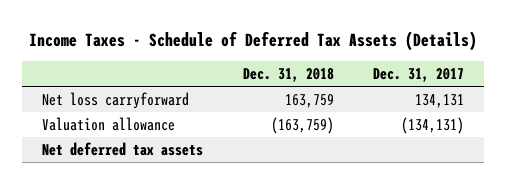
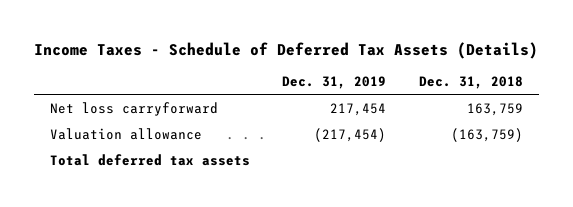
- | Dec. 31, 2018 | Dec. 31, 2017
+ | Dec. 31, 2019 | Dec. 31, 2018
- Net deferred tax assets
+ Total deferred tax assets

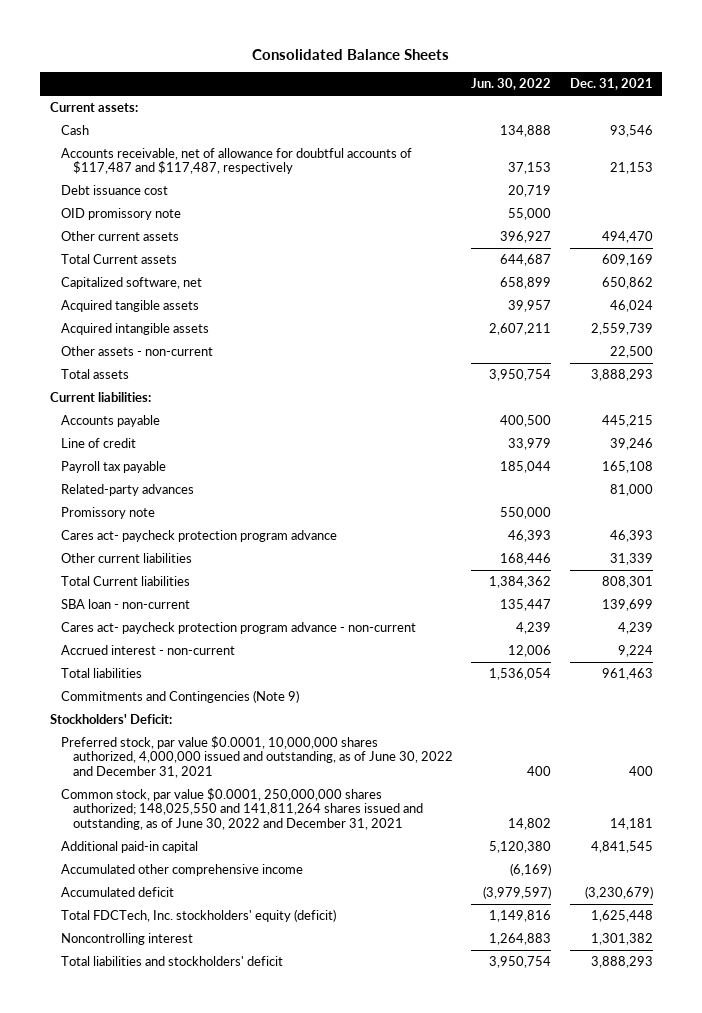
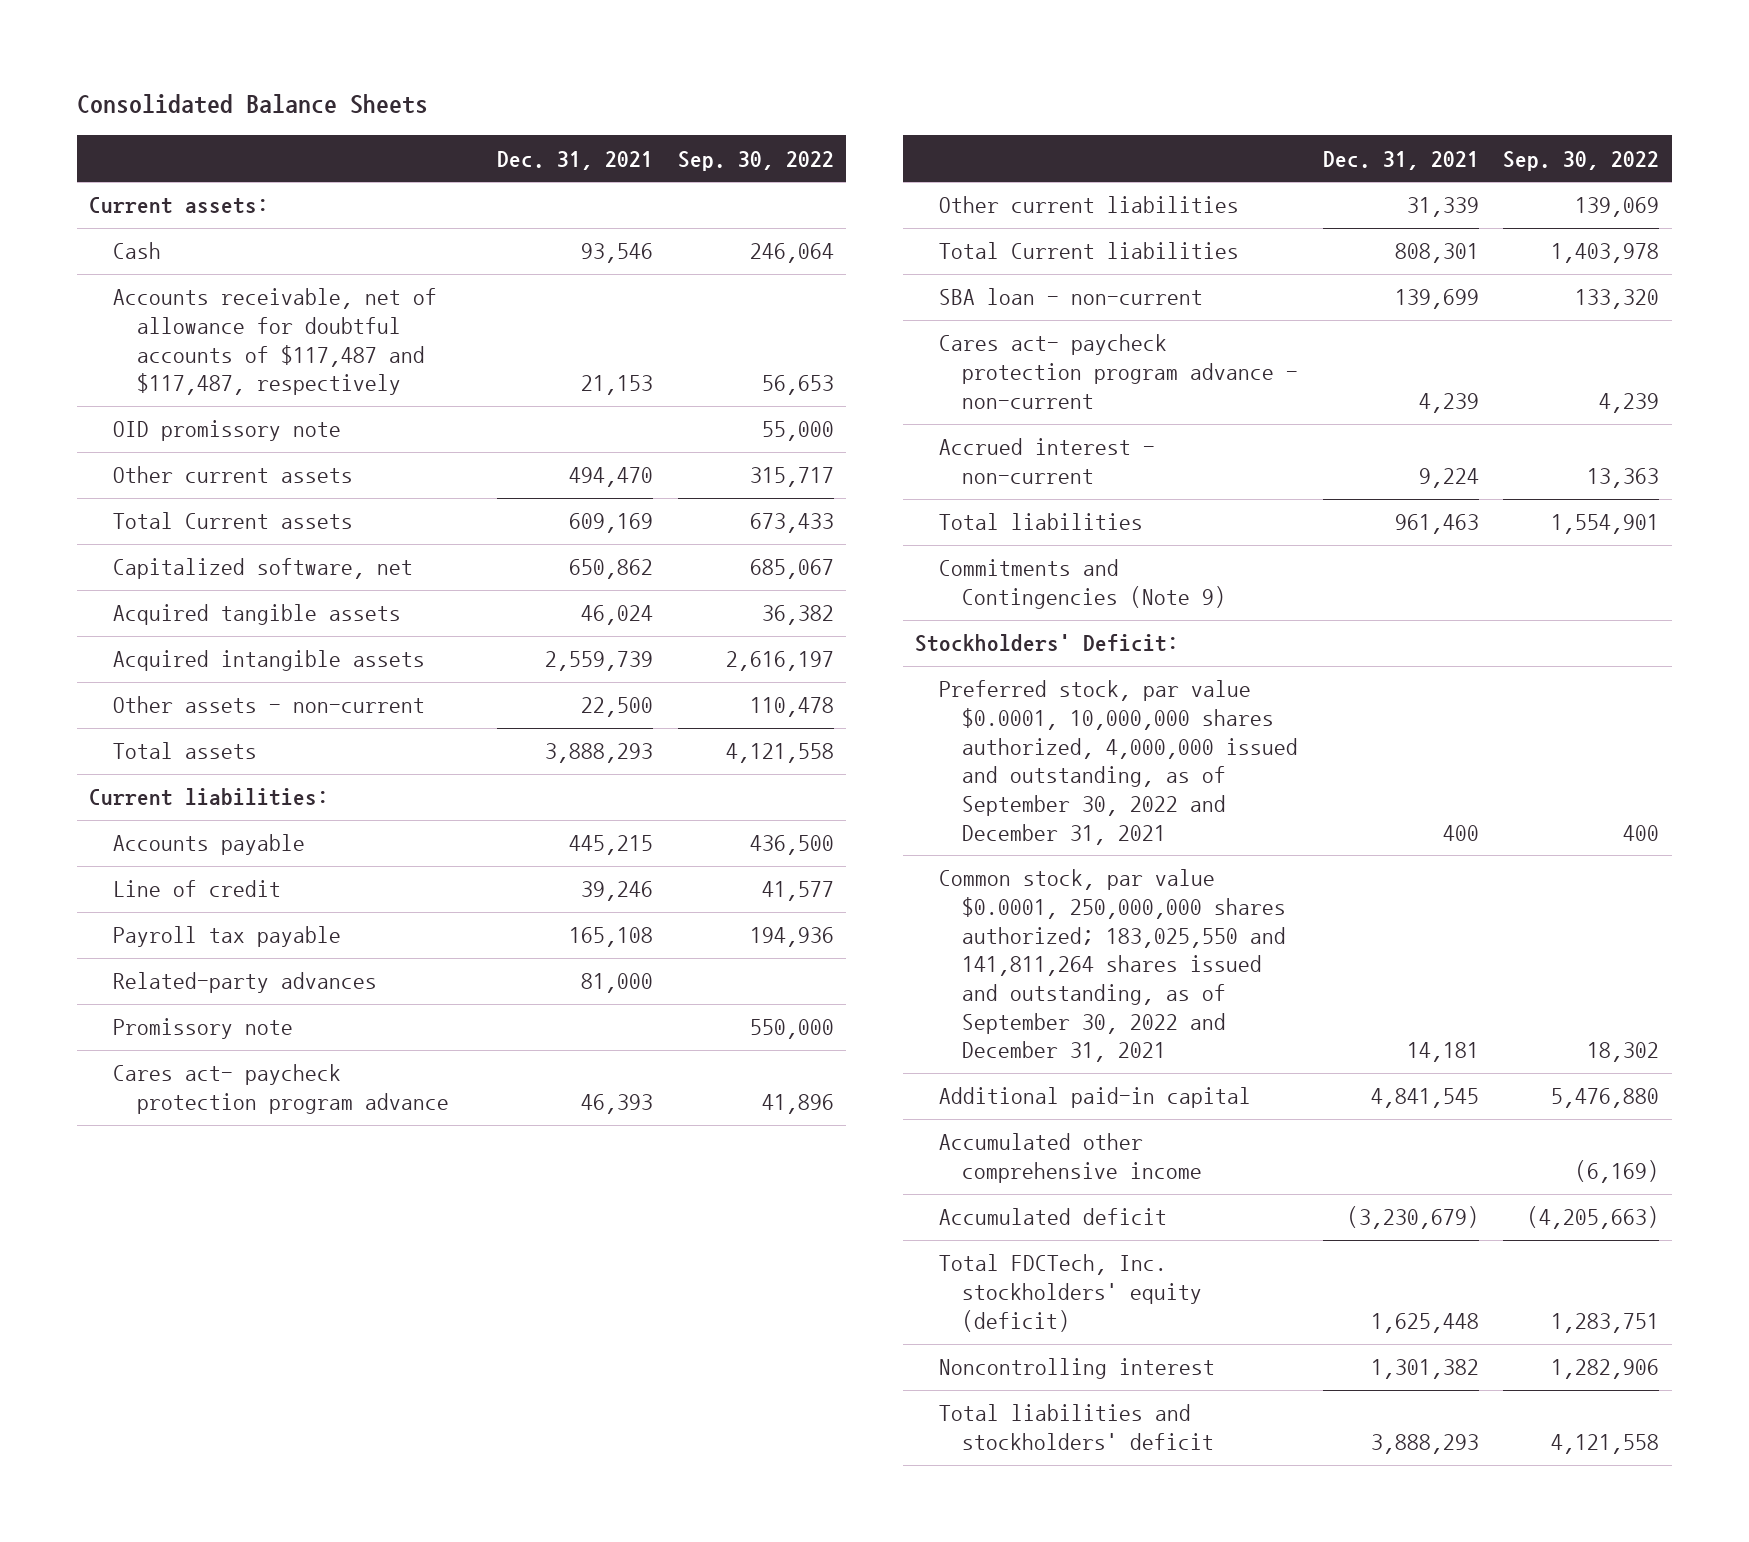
- | Jun. 30, 2022 | Dec. 31, 2021
+ | Dec. 31, 2021 | Sep. 30, 2022
- Debt issuance cost | 20,719 |
- Preferred stock, par value $0.0001, 10,000,000 shares authorized, 4,000,000 issued and outstanding, as of June 30, 2022 and December 31, 2021 | 400 | 400
- Common stock, par value $0.0001, 250,000,000 shares authorized; 148,025,550 and 141,811,264 shares issued and outstanding, as of June 30, 2022 and December 31, 2021 | 14,802 | 14,181
+ Preferred stock, par value $0.0001, 10,000,000 shares authorized, 4,000,000 issued and outstanding, as of September 30, 2022 and December 31, 2021 | 400 | 400
+ Common stock, par value $0.0001, 250,000,000 shares authorized; 183,025,550 and 141,811,264 shares issued and outstanding, as of September 30, 2022 and December 31, 2021 | 14,181 | 18,302

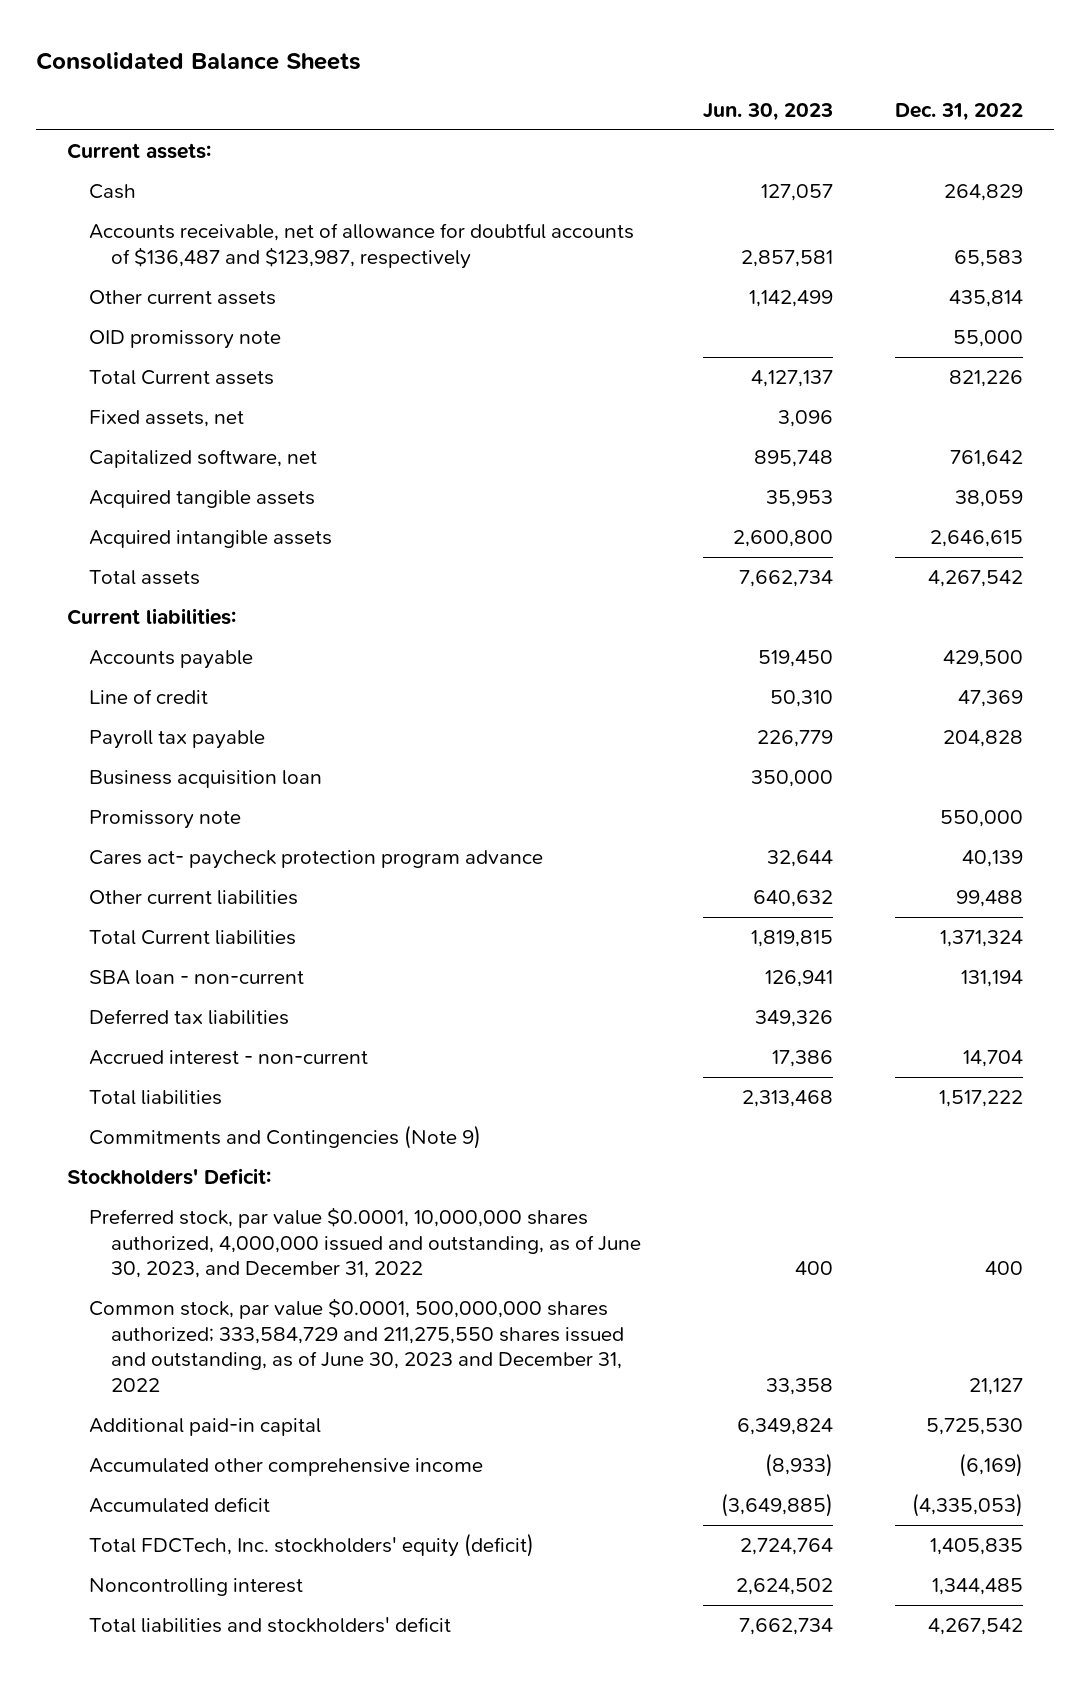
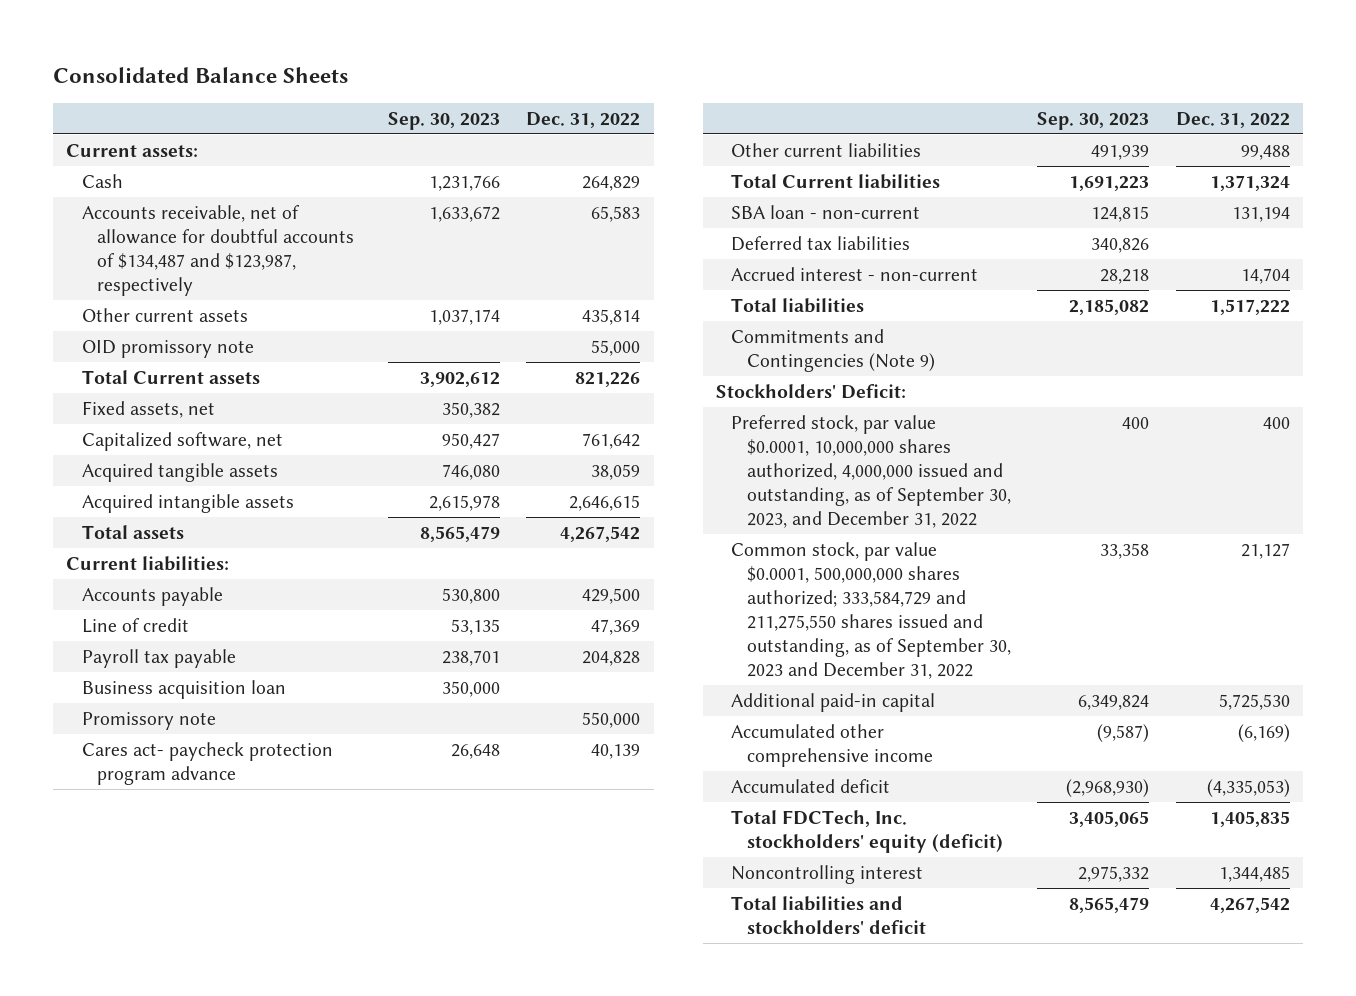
- | Jun. 30, 2023 | Dec. 31, 2022
+ | Sep. 30, 2023 | Dec. 31, 2022
- Accounts receivable, net of allowance for doubtful accounts of $136,487 and $123,987, respectively | 2,857,581 | 65,583
+ Accounts receivable, net of allowance for doubtful accounts of $134,487 and $123,987, respectively | 1,633,672 | 65,583
- Preferred stock, par value $0.0001, 10,000,000 shares authorized, 4,000,000 issued and outstanding, as of June 30, 2023, and December 31, 2022 | 400 | 400
- Common stock, par value $0.0001, 500,000,000 shares authorized; 333,584,729 and 211,275,550 shares issued and outstanding, as of June 30, 2023 and December 31, 2022 | 33,358 | 21,127
+ Preferred stock, par value $0.0001, 10,000,000 shares authorized, 4,000,000 issued and outstanding, as of September 30, 2023, and December 31, 2022 | 400 | 400
+ Common stock, par value $0.0001, 500,000,000 shares authorized; 333,584,729 and 211,275,550 shares issued and outstanding, as of September 30, 2023 and December 31, 2022 | 33,358 | 21,127

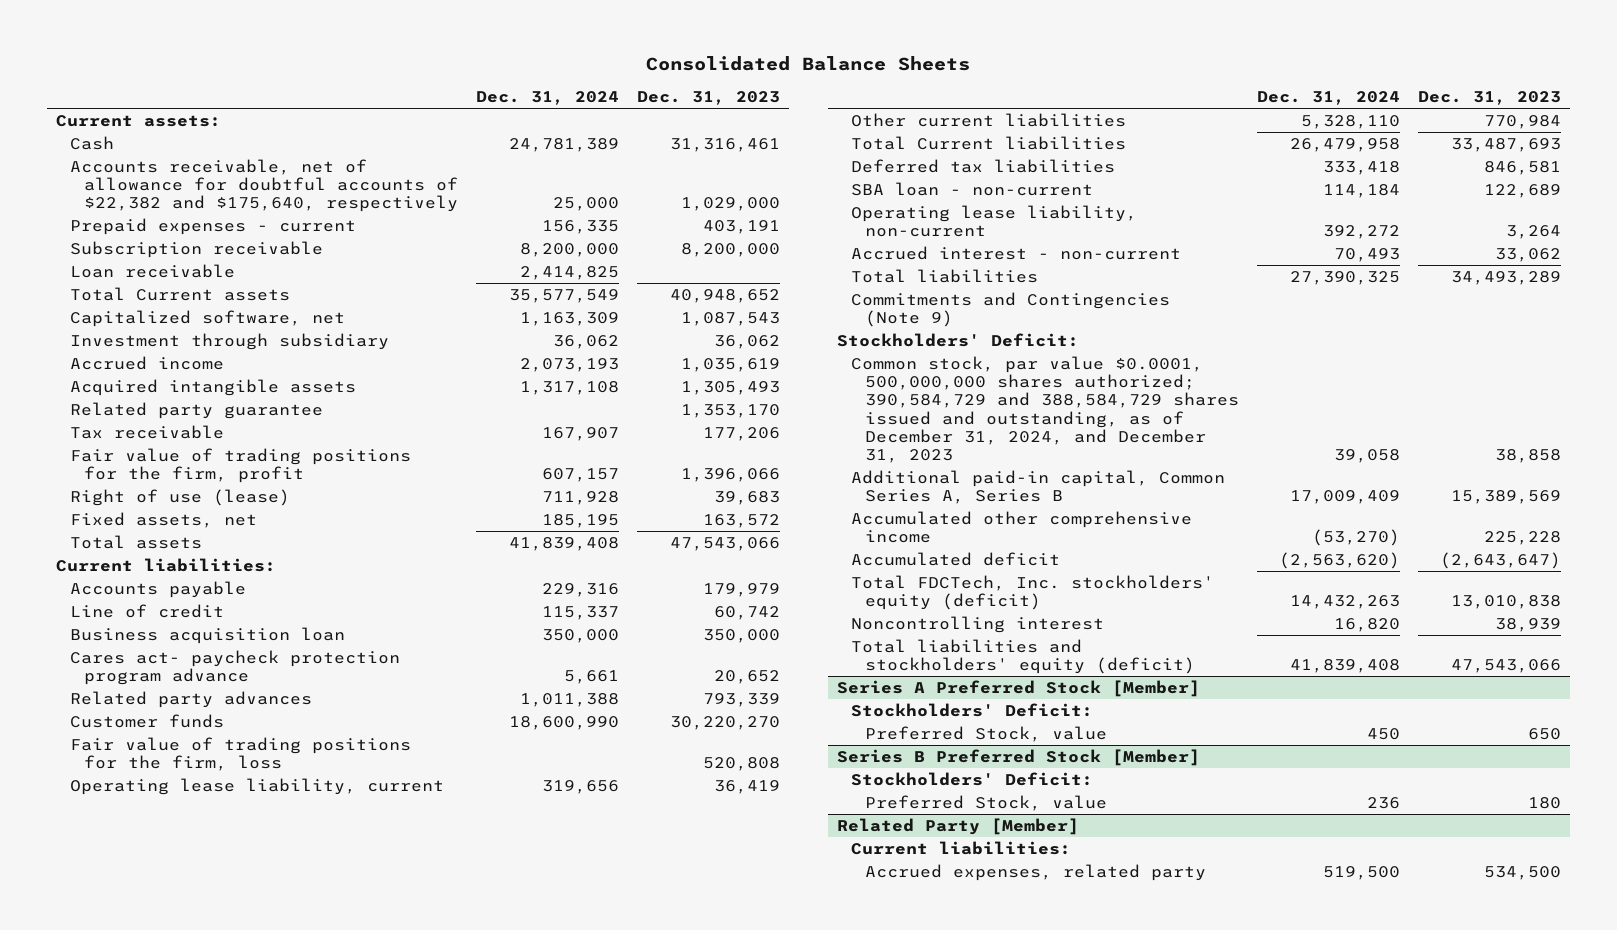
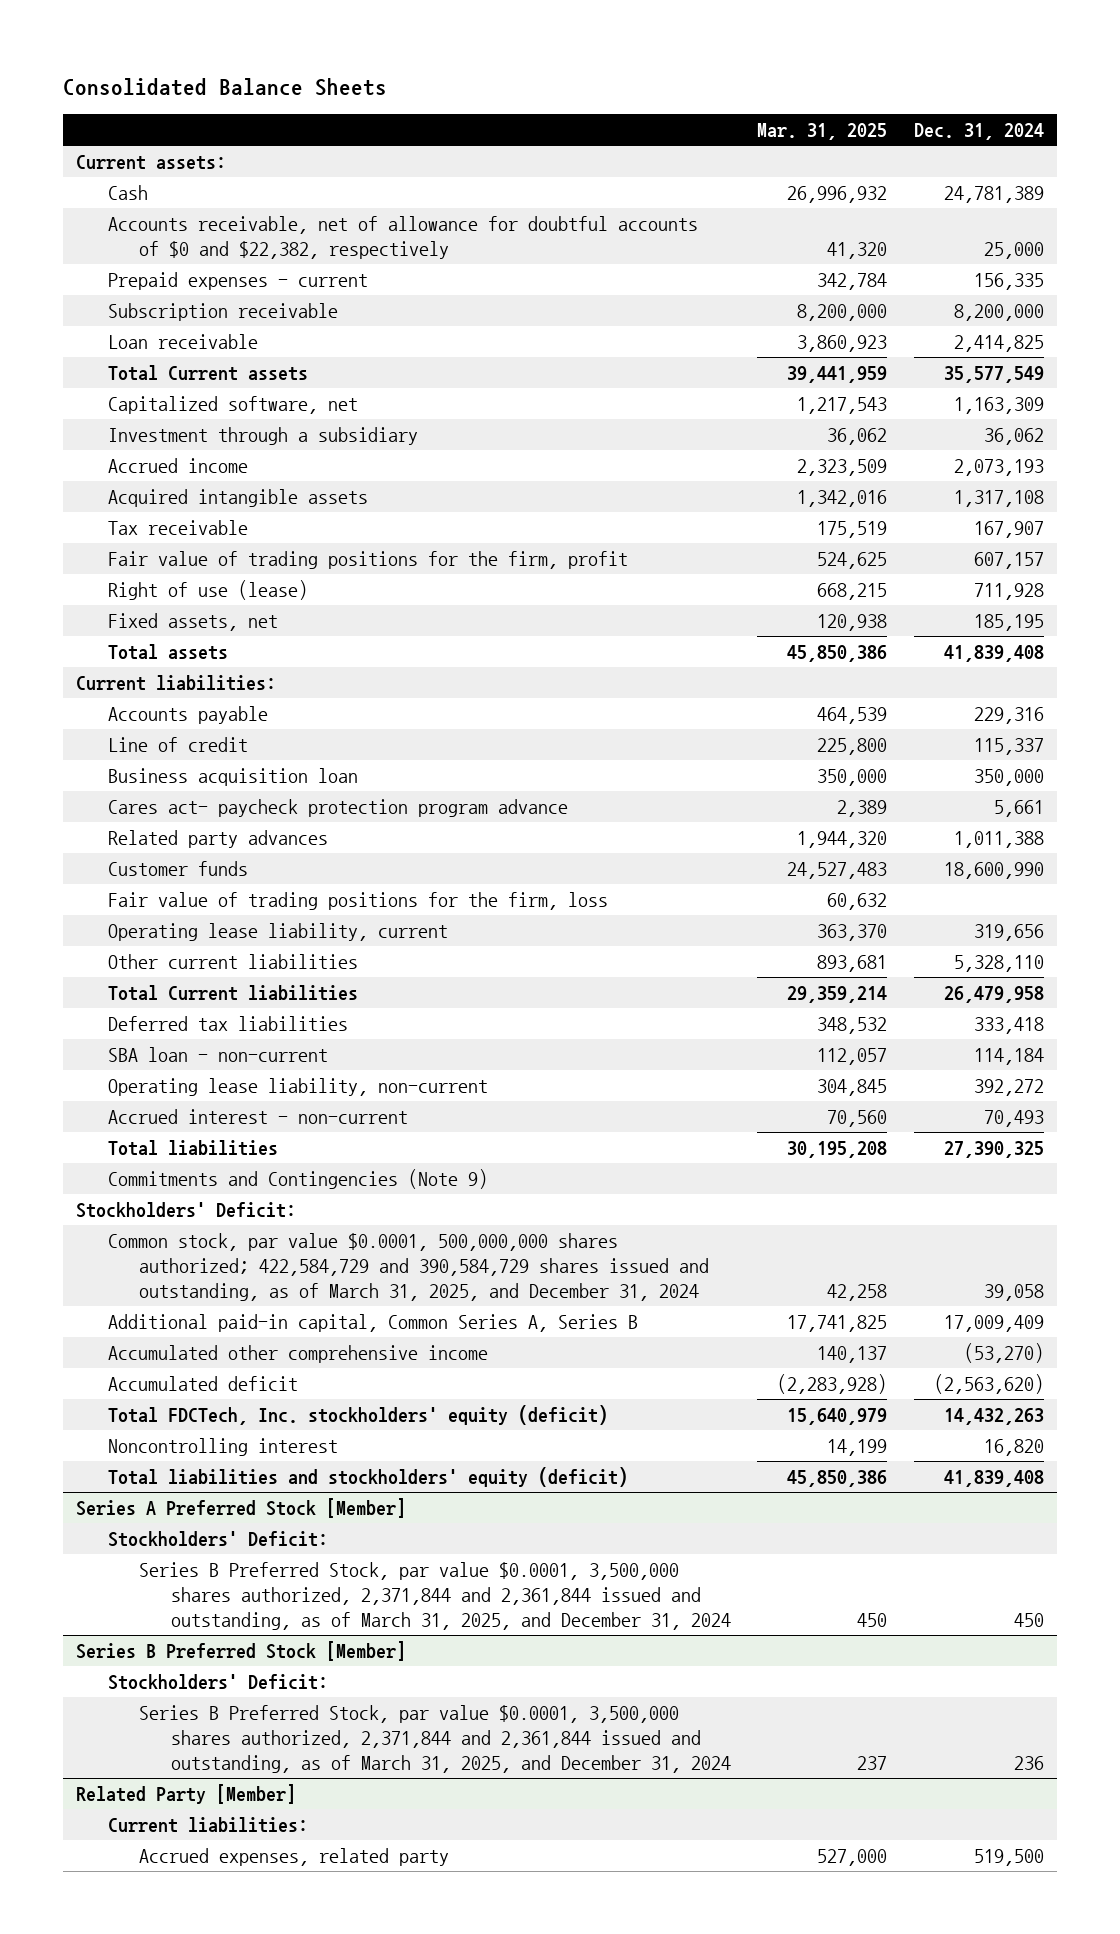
- | Dec. 31, 2024 | Dec. 31, 2023
+ | Mar. 31, 2025 | Dec. 31, 2024
- Accounts receivable, net of allowance for doubtful accounts of $22,382 and $175,640, respectively | 25,000 | 1,029,000
+ Accounts receivable, net of allowance for doubtful accounts of $0 and $22,382, respectively | 41,320 | 25,000
- Investment through subsidiary | 36,062 | 36,062
+ Investment through a subsidiary | 36,062 | 36,062
- Related party guarantee | | 1,353,170
- Common stock, par value $0.0001, 500,000,000 shares authorized; 390,584,729 and 388,584,729 shares issued and outstanding, as of December 31, 2024, and December 31, 2023 | 39,058 | 38,858
+ Common stock, par value $0.0001, 500,000,000 shares authorized; 422,584,729 and 390,584,729 shares issued and outstanding, as of March 31, 2025, and December 31, 2024 | 42,258 | 39,058
@ Series A Preferred Stock [Member]
- Preferred Stock, value | 450 | 650
+ Series B Preferred Stock, par value $0.0001, 3,500,000 shares authorized, 2,371,844 and 2,361,844 issued and outstanding, as of March 31, 2025, and December 31, 2024 | 450 | 450
@ Series B Preferred Stock [Member]
- Preferred Stock, value | 236 | 180
+ Series B Preferred Stock, par value $0.0001, 3,500,000 shares authorized, 2,371,844 and 2,361,844 issued and outstanding, as of March 31, 2025, and December 31, 2024 | 237 | 236

